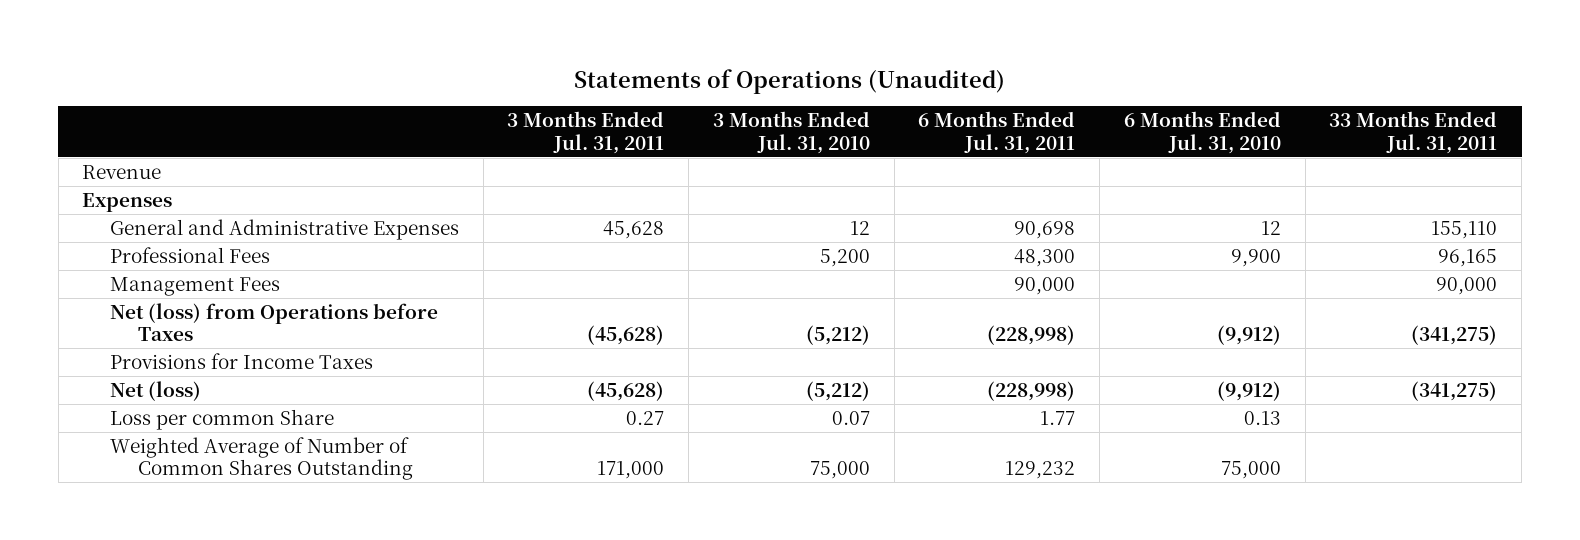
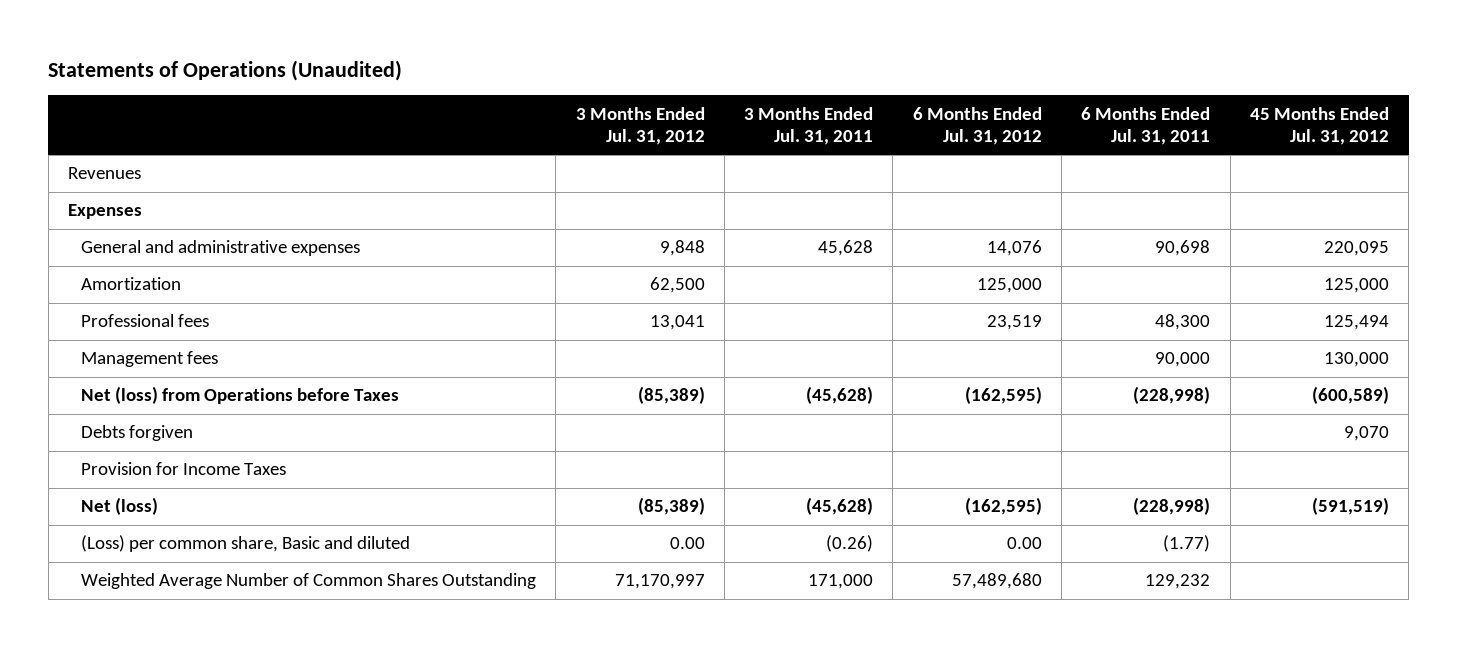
- | 3 Months Ended Jul. 31, 2011 | 3 Months Ended Jul. 31, 2010 | 6 Months Ended Jul. 31, 2011 | 6 Months Ended Jul. 31, 2010 | 33 Months Ended Jul. 31, 2011
+ | 3 Months Ended Jul. 31, 2012 | 3 Months Ended Jul. 31, 2011 | 6 Months Ended Jul. 31, 2012 | 6 Months Ended Jul. 31, 2011 | 45 Months Ended Jul. 31, 2012
- Revenue
+ Revenues
- General and Administrative Expenses | 45,628 | 12 | 90,698 | 12 | 155,110
- Professional Fees | | 5,200 | 48,300 | 9,900 | 96,165
- Management Fees | | | 90,000 | | 90,000
+ General and administrative expenses | 9,848 | 45,628 | 14,076 | 90,698 | 220,095
+ Amortization | 62,500 | | 125,000 | | 125,000
+ Professional fees | 13,041 | | 23,519 | 48,300 | 125,494
+ Management fees | | | | 90,000 | 130,000
- Provisions for Income Taxes
+ Debts forgiven | | | | | 9,070
+ Provision for Income Taxes
- Loss per common Share | 0.27 | 0.07 | 1.77 | 0.13 |
- Weighted Average of Number of Common Shares Outstanding | 171,000 | 75,000 | 129,232 | 75,000 |
+ (Loss) per common share, Basic and diluted | 0.00 | (0.26) | 0.00 | (1.77) |
+ Weighted Average Number of Common Shares Outstanding | 71,170,997 | 171,000 | 57,489,680 | 129,232 |

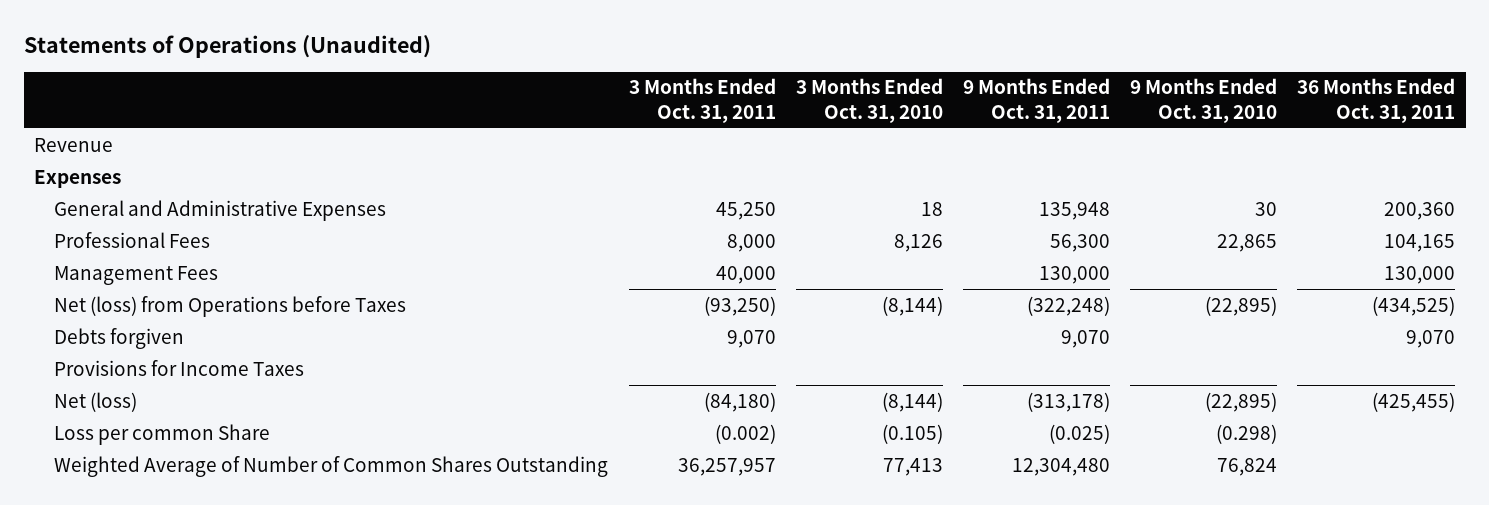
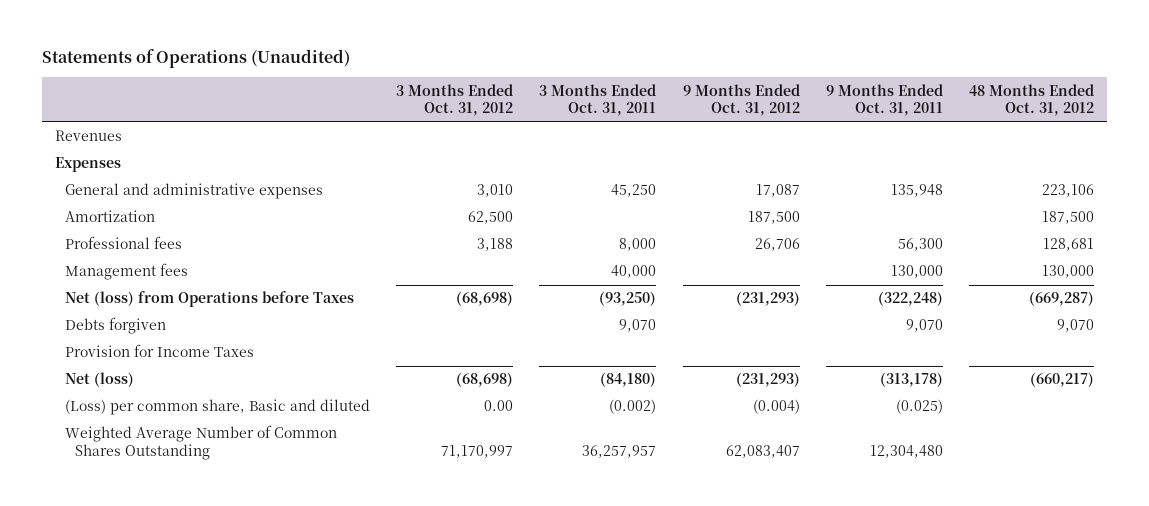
- | 3 Months Ended Oct. 31, 2011 | 3 Months Ended Oct. 31, 2010 | 9 Months Ended Oct. 31, 2011 | 9 Months Ended Oct. 31, 2010 | 36 Months Ended Oct. 31, 2011
+ | 3 Months Ended Oct. 31, 2012 | 3 Months Ended Oct. 31, 2011 | 9 Months Ended Oct. 31, 2012 | 9 Months Ended Oct. 31, 2011 | 48 Months Ended Oct. 31, 2012
- Revenue
+ Revenues
- General and Administrative Expenses | 45,250 | 18 | 135,948 | 30 | 200,360
- Professional Fees | 8,000 | 8,126 | 56,300 | 22,865 | 104,165
- Management Fees | 40,000 | | 130,000 | | 130,000
+ General and administrative expenses | 3,010 | 45,250 | 17,087 | 135,948 | 223,106
+ Amortization | 62,500 | | 187,500 | | 187,500
+ Professional fees | 3,188 | 8,000 | 26,706 | 56,300 | 128,681
+ Management fees | | 40,000 | | 130,000 | 130,000
- Provisions for Income Taxes
+ Provision for Income Taxes
- Loss per common Share | (0.002) | (0.105) | (0.025) | (0.298) |
- Weighted Average of Number of Common Shares Outstanding | 36,257,957 | 77,413 | 12,304,480 | 76,824 |
+ (Loss) per common share, Basic and diluted | 0.00 | (0.002) | (0.004) | (0.025) |
+ Weighted Average Number of Common Shares Outstanding | 71,170,997 | 36,257,957 | 62,083,407 | 12,304,480 |

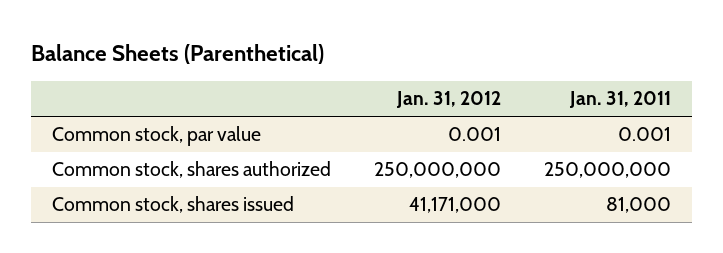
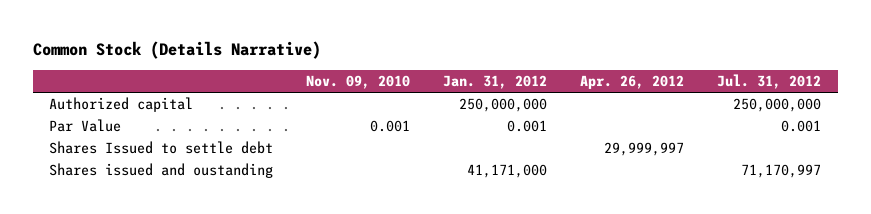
- Balance Sheets (Parenthetical)
+ Common Stock (Details Narrative)
- | Jan. 31, 2012 | Jan. 31, 2011
+ | Nov. 09, 2010 | Jan. 31, 2012 | Apr. 26, 2012 | Jul. 31, 2012
- Common stock, par value | 0.001 | 0.001
- Common stock, shares authorized | 250,000,000 | 250,000,000
- Common stock, shares issued | 41,171,000 | 81,000
+ Authorized capital | | 250,000,000 | | 250,000,000
+ Par Value | 0.001 | 0.001 | | 0.001
+ Shares Issued to settle debt | | | 29,999,997 |
+ Shares issued and oustanding | | 41,171,000 | | 71,170,997

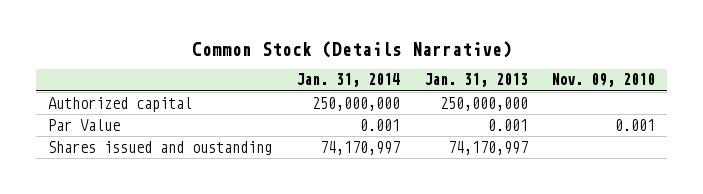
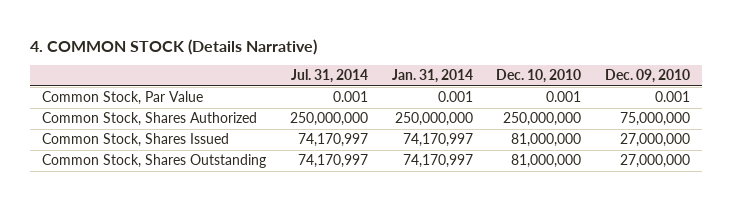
- Common Stock (Details Narrative)
+ 4. COMMON STOCK (Details Narrative)
- | Jan. 31, 2014 | Jan. 31, 2013 | Nov. 09, 2010
+ | Jul. 31, 2014 | Jan. 31, 2014 | Dec. 10, 2010 | Dec. 09, 2010
- Authorized capital | 250,000,000 | 250,000,000 |
- Par Value | 0.001 | 0.001 | 0.001
- Shares issued and oustanding | 74,170,997 | 74,170,997 |
+ Common Stock, Par Value | 0.001 | 0.001 | 0.001 | 0.001
+ Common Stock, Shares Authorized | 250,000,000 | 250,000,000 | 250,000,000 | 75,000,000
+ Common Stock, Shares Issued | 74,170,997 | 74,170,997 | 81,000,000 | 27,000,000
+ Common Stock, Shares Outstanding | 74,170,997 | 74,170,997 | 81,000,000 | 27,000,000

